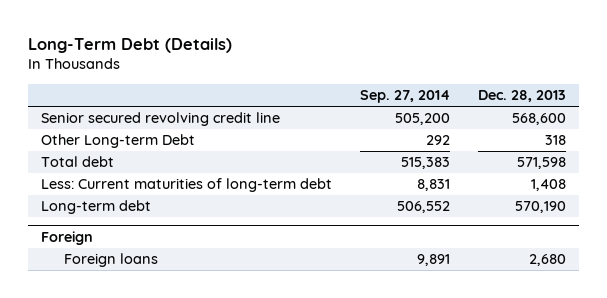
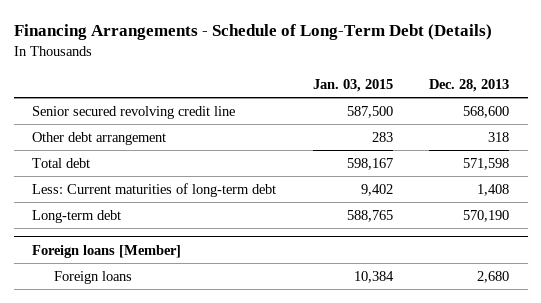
- Long-Term Debt (Details)
+ Financing Arrangements - Schedule of Long-Term Debt (Details)
- | Sep. 27, 2014 | Dec. 28, 2013
+ | Jan. 03, 2015 | Dec. 28, 2013
- Other Long-term Debt | 292 | 318
+ Other debt arrangement | 283 | 318
- Foreign
+ Foreign loans [Member]

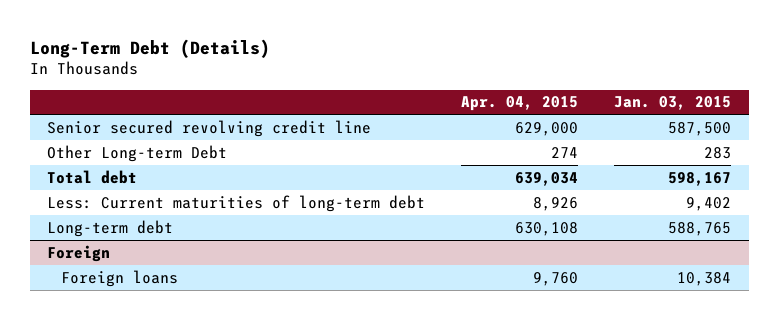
- Financing Arrangements - Schedule of Long-Term Debt (Details)
+ Long-Term Debt (Details)
- | Jan. 03, 2015 | Dec. 28, 2013
+ | Apr. 04, 2015 | Jan. 03, 2015
- Other debt arrangement | 283 | 318
+ Other Long-term Debt | 274 | 283
- Foreign loans [Member]
+ Foreign

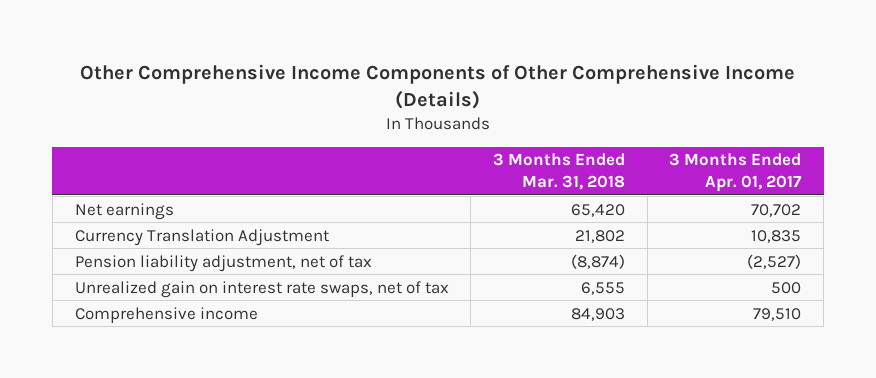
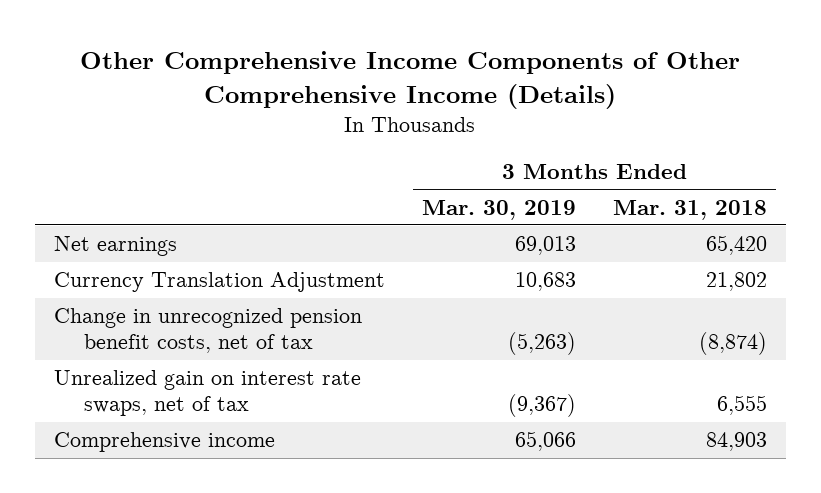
- | 3 Months Ended Mar. 31, 2018 | 3 Months Ended Apr. 01, 2017
+ | 3 Months Ended Mar. 30, 2019 | 3 Months Ended Mar. 31, 2018
- Pension liability adjustment, net of tax | (8,874) | (2,527)
+ Change in unrecognized pension benefit costs, net of tax | (5,263) | (8,874)

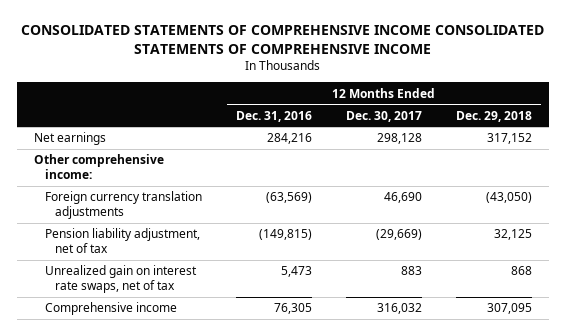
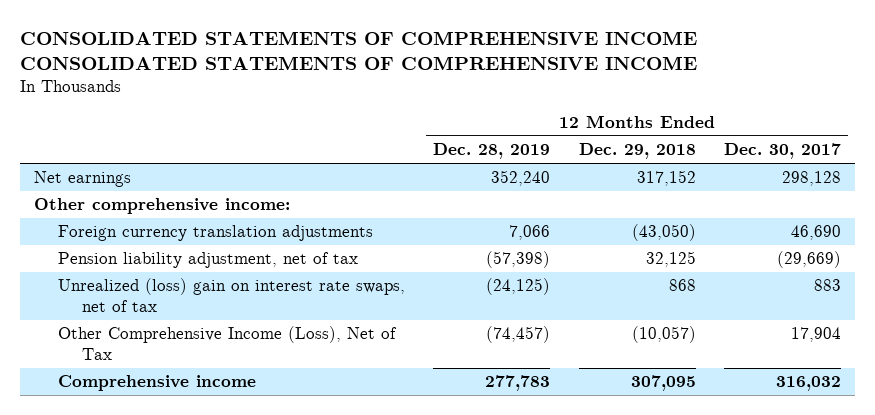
- | 12 Months Ended Dec. 31, 2016 | 12 Months Ended Dec. 30, 2017 | 12 Months Ended Dec. 29, 2018
+ | 12 Months Ended Dec. 28, 2019 | 12 Months Ended Dec. 29, 2018 | 12 Months Ended Dec. 30, 2017
- Unrealized gain on interest rate swaps, net of tax | 5,473 | 883 | 868
+ Unrealized (loss) gain on interest rate swaps, net of tax | (24,125) | 868 | 883
+ Other Comprehensive Income (Loss), Net of Tax | (74,457) | (10,057) | 17,904

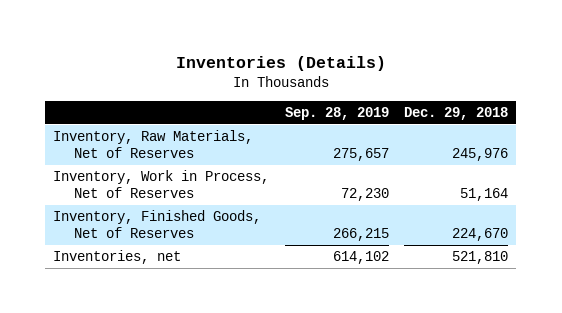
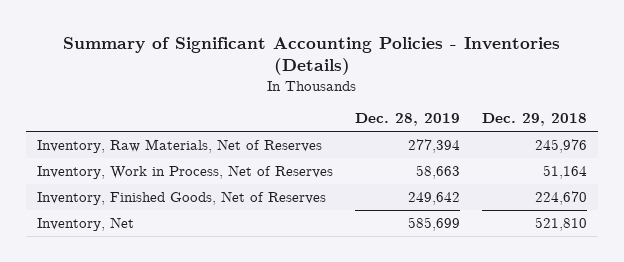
- Inventories (Details)
+ Summary of Significant Accounting Policies - Inventories (Details)
- | Sep. 28, 2019 | Dec. 29, 2018
+ | Dec. 28, 2019 | Dec. 29, 2018
- Inventories, net | 614,102 | 521,810
+ Inventory, Net | 585,699 | 521,810

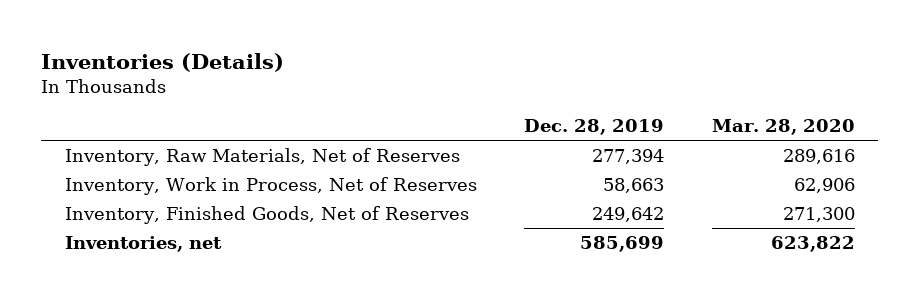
- Summary of Significant Accounting Policies - Inventories (Details)
+ Inventories (Details)
- | Dec. 28, 2019 | Dec. 29, 2018
+ | Dec. 28, 2019 | Mar. 28, 2020
- Inventory, Net | 585,699 | 521,810
+ Inventories, net | 585,699 | 623,822

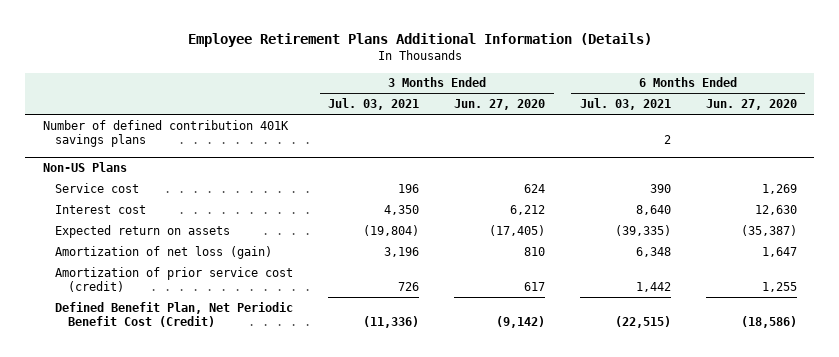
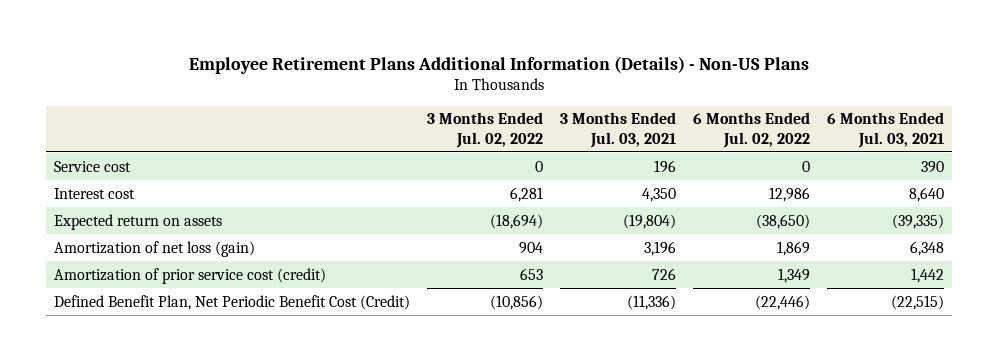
- Employee Retirement Plans Additional Information (Details)
+ Employee Retirement Plans Additional Information (Details) - Non-US Plans
- | 3 Months Ended Jul. 03, 2021 | 3 Months Ended Jun. 27, 2020 | 6 Months Ended Jul. 03, 2021 | 6 Months Ended Jun. 27, 2020
+ | 3 Months Ended Jul. 02, 2022 | 3 Months Ended Jul. 03, 2021 | 6 Months Ended Jul. 02, 2022 | 6 Months Ended Jul. 03, 2021
- Number of defined contribution 401K savings plans | | | 2 |
- Non-US Plans

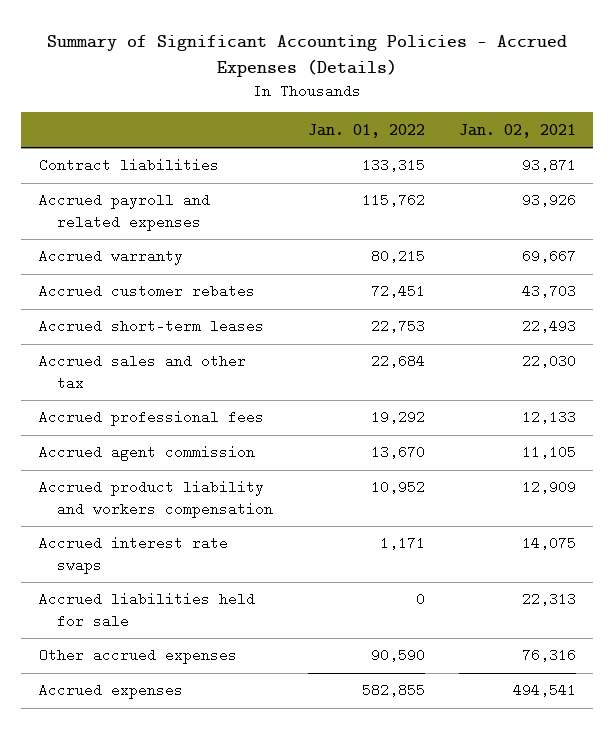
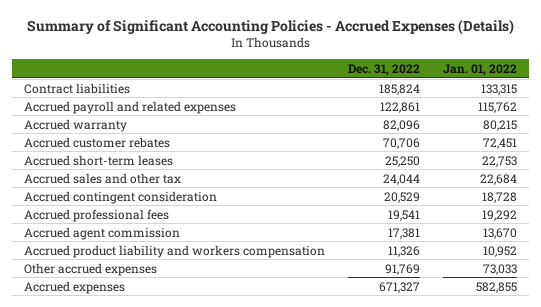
- | Jan. 01, 2022 | Jan. 02, 2021
+ | Dec. 31, 2022 | Jan. 01, 2022
+ Accrued contingent consideration | 20,529 | 18,728
- Accrued interest rate swaps | 1,171 | 14,075
- Accrued liabilities held for sale | 0 | 22,313
- Other accrued expenses | 90,590 | 76,316
+ Other accrued expenses | 91,769 | 73,033

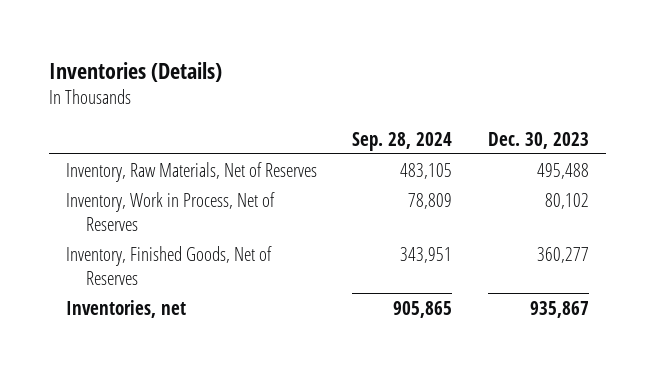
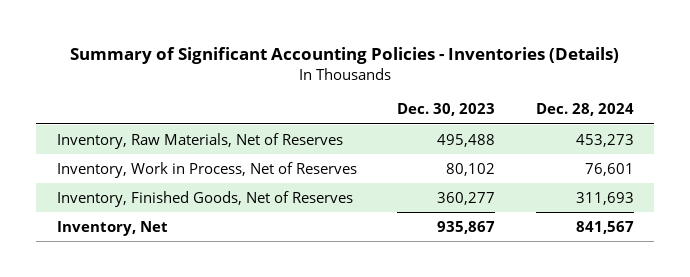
- Inventories (Details)
+ Summary of Significant Accounting Policies - Inventories (Details)
- | Sep. 28, 2024 | Dec. 30, 2023
+ | Dec. 30, 2023 | Dec. 28, 2024
- Inventories, net | 905,865 | 935,867
+ Inventory, Net | 935,867 | 841,567

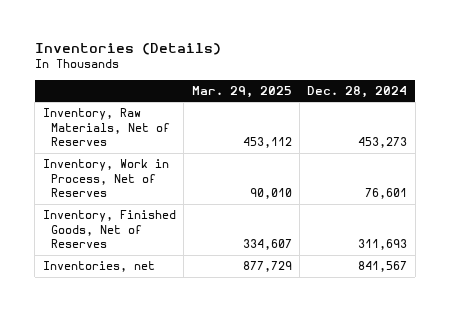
- Summary of Significant Accounting Policies - Inventories (Details)
+ Inventories (Details)
- | Dec. 30, 2023 | Dec. 28, 2024
+ | Mar. 29, 2025 | Dec. 28, 2024
- Inventory, Net | 935,867 | 841,567
+ Inventories, net | 877,729 | 841,567

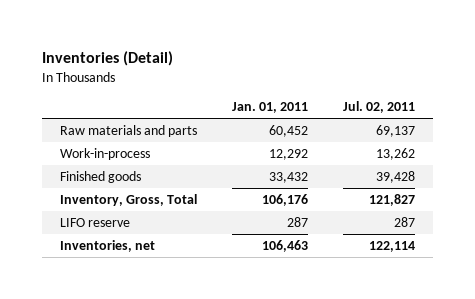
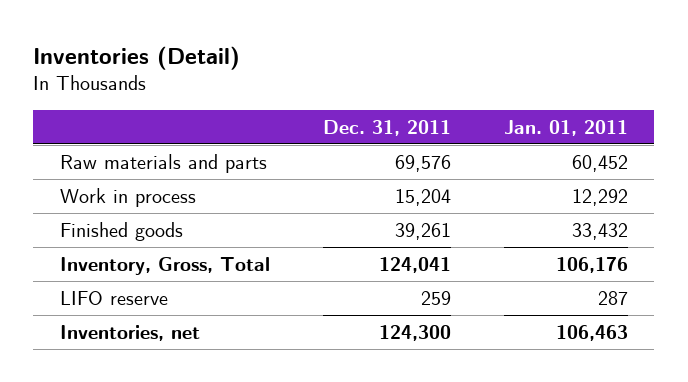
- | Jan. 01, 2011 | Jul. 02, 2011
+ | Dec. 31, 2011 | Jan. 01, 2011
- Work-in-process | 12,292 | 13,262
+ Work in process | 15,204 | 12,292

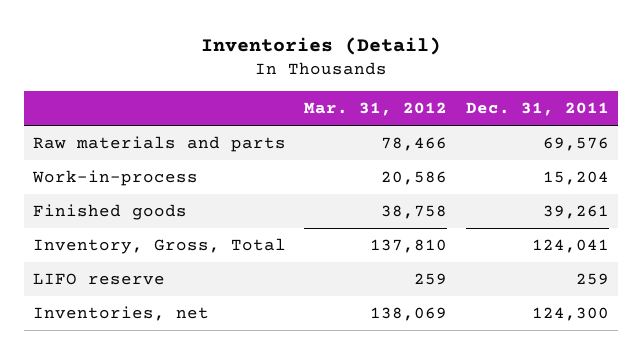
- | Dec. 31, 2011 | Jan. 01, 2011
+ | Mar. 31, 2012 | Dec. 31, 2011
- Work in process | 15,204 | 12,292
+ Work-in-process | 20,586 | 15,204

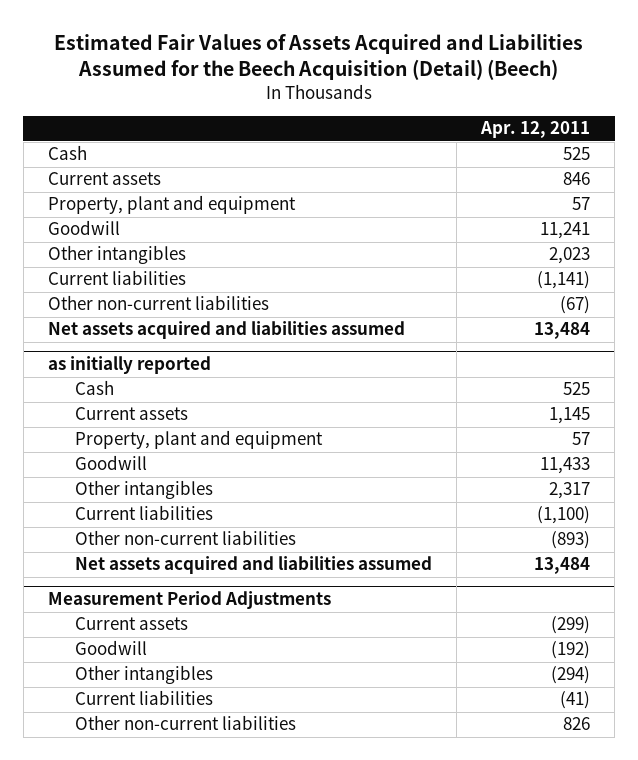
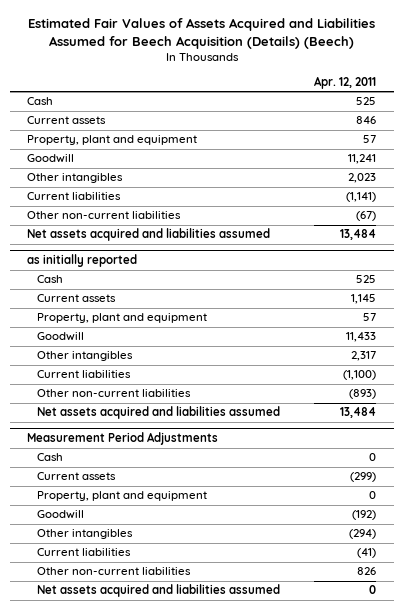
- Estimated Fair Values of Assets Acquired and Liabilities Assumed for the Beech Acquisition (Detail) (Beech)
+ Estimated Fair Values of Assets Acquired and Liabilities Assumed for Beech Acquisition (Details) (Beech)
@ Measurement Period Adjustments
+ Cash | 0
+ Property, plant and equipment | 0
+ Net assets acquired and liabilities assumed | 0

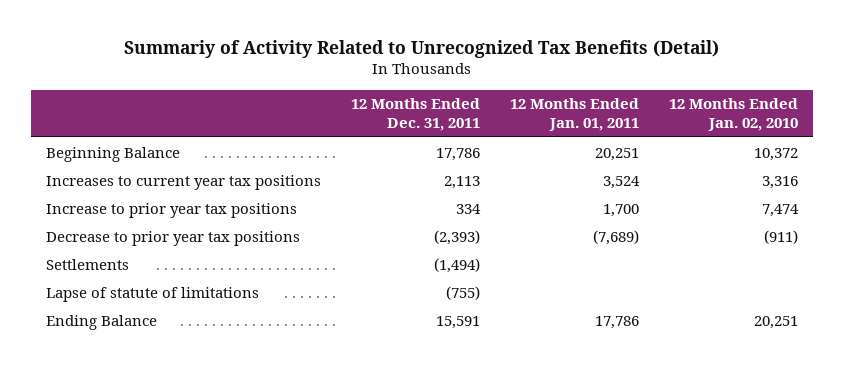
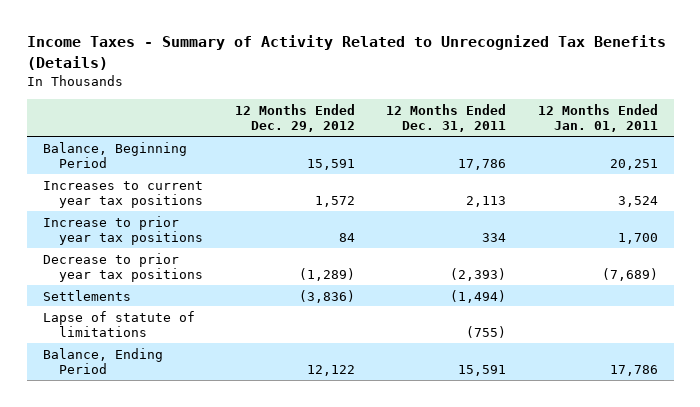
- Summariy of Activity Related to Unrecognized Tax Benefits (Detail)
+ Income Taxes - Summary of Activity Related to Unrecognized Tax Benefits (Details)
- | 12 Months Ended Dec. 31, 2011 | 12 Months Ended Jan. 01, 2011 | 12 Months Ended Jan. 02, 2010
+ | 12 Months Ended Dec. 29, 2012 | 12 Months Ended Dec. 31, 2011 | 12 Months Ended Jan. 01, 2011
- Beginning Balance | 17,786 | 20,251 | 10,372
+ Balance, Beginning Period | 15,591 | 17,786 | 20,251
- Ending Balance | 15,591 | 17,786 | 20,251
+ Balance, Ending Period | 12,122 | 15,591 | 17,786

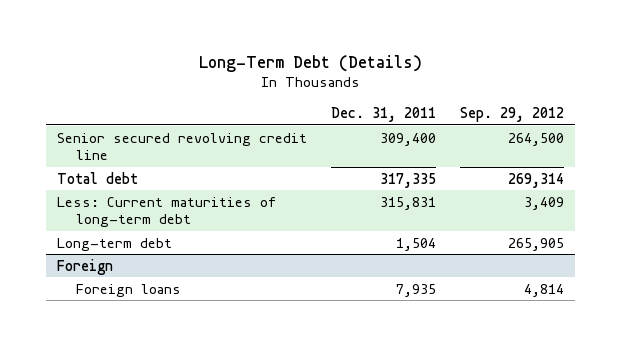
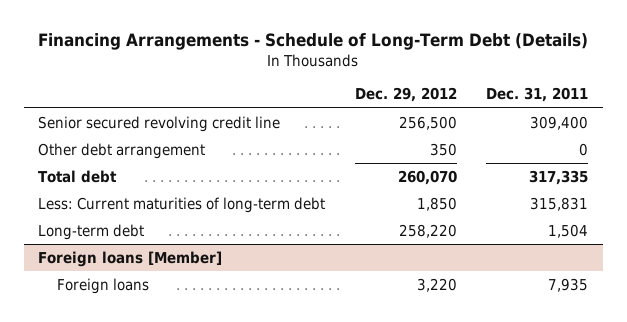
- Long-Term Debt (Details)
+ Financing Arrangements - Schedule of Long-Term Debt (Details)
- | Dec. 31, 2011 | Sep. 29, 2012
+ | Dec. 29, 2012 | Dec. 31, 2011
+ Other debt arrangement | 350 | 0
- Foreign
+ Foreign loans [Member]

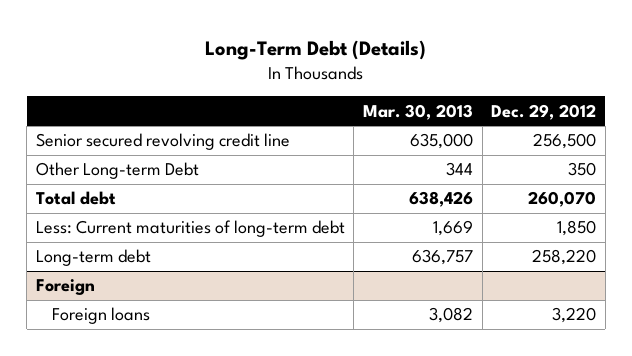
- Financing Arrangements - Schedule of Long-Term Debt (Details)
+ Long-Term Debt (Details)
- | Dec. 29, 2012 | Dec. 31, 2011
+ | Mar. 30, 2013 | Dec. 29, 2012
- Other debt arrangement | 350 | 0
+ Other Long-term Debt | 344 | 350
- Foreign loans [Member]
+ Foreign

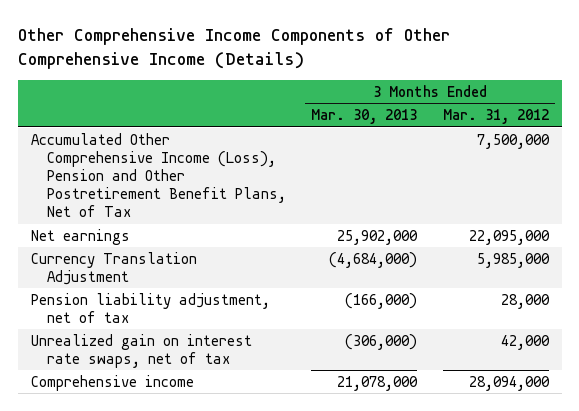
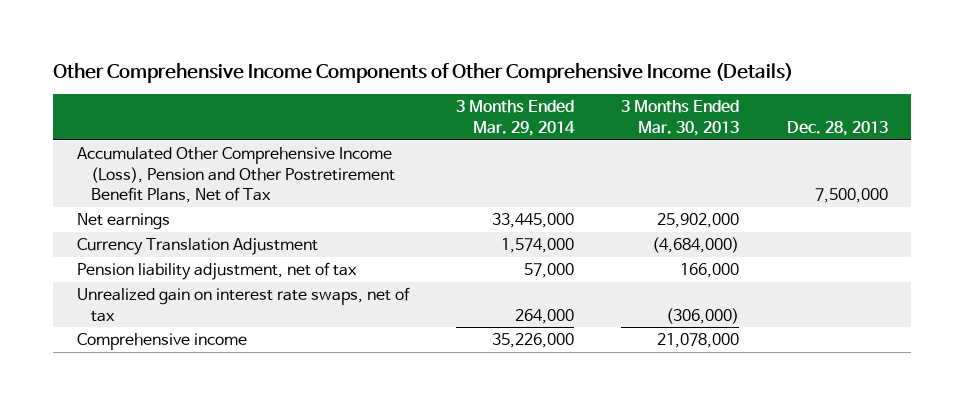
- | 3 Months Ended Mar. 30, 2013 | 3 Months Ended Mar. 31, 2012
+ | 3 Months Ended Mar. 29, 2014 | 3 Months Ended Mar. 30, 2013 | Dec. 28, 2013
- Pension liability adjustment, net of tax | (166,000) | 28,000
+ Pension liability adjustment, net of tax | 57,000 | 166,000 |

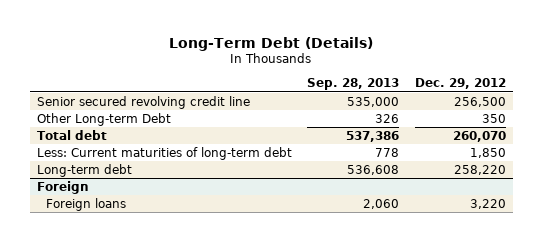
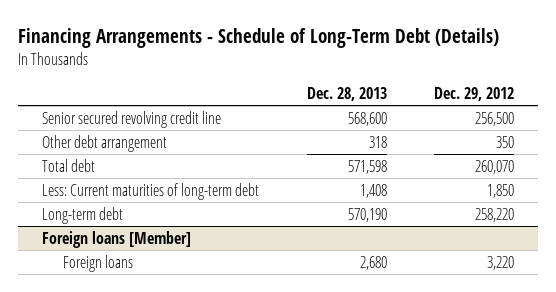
- Long-Term Debt (Details)
+ Financing Arrangements - Schedule of Long-Term Debt (Details)
- | Sep. 28, 2013 | Dec. 29, 2012
+ | Dec. 28, 2013 | Dec. 29, 2012
- Other Long-term Debt | 326 | 350
+ Other debt arrangement | 318 | 350
- Foreign
+ Foreign loans [Member]

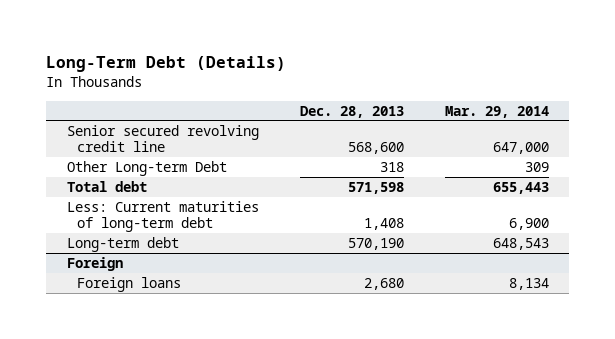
- Financing Arrangements - Schedule of Long-Term Debt (Details)
+ Long-Term Debt (Details)
- | Dec. 28, 2013 | Dec. 29, 2012
+ | Dec. 28, 2013 | Mar. 29, 2014
- Other debt arrangement | 318 | 350
+ Other Long-term Debt | 318 | 309
- Foreign loans [Member]
+ Foreign

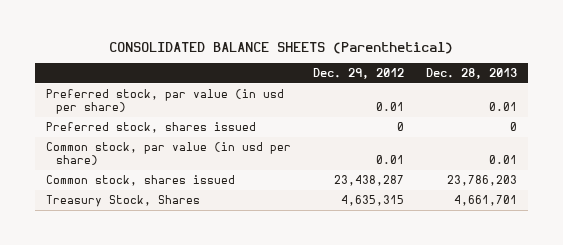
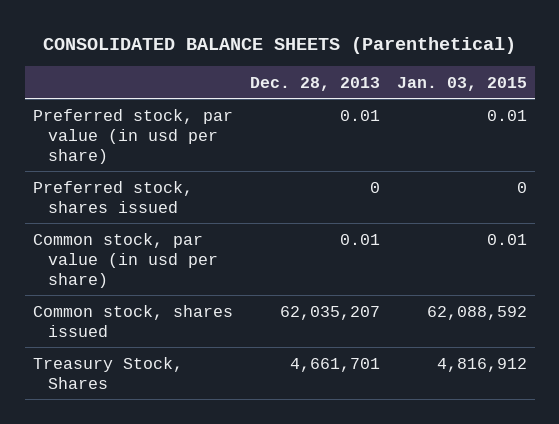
- | Dec. 29, 2012 | Dec. 28, 2013
+ | Dec. 28, 2013 | Jan. 03, 2015
- Common stock, shares issued | 23,438,287 | 23,786,203
+ Common stock, shares issued | 62,035,207 | 62,088,592

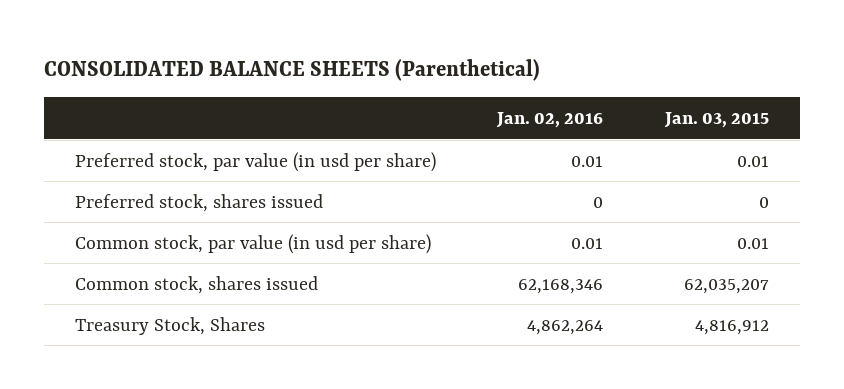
- | Dec. 28, 2013 | Jan. 03, 2015
+ | Jan. 02, 2016 | Jan. 03, 2015
- Common stock, shares issued | 62,035,207 | 62,088,592
+ Common stock, shares issued | 62,168,346 | 62,035,207

